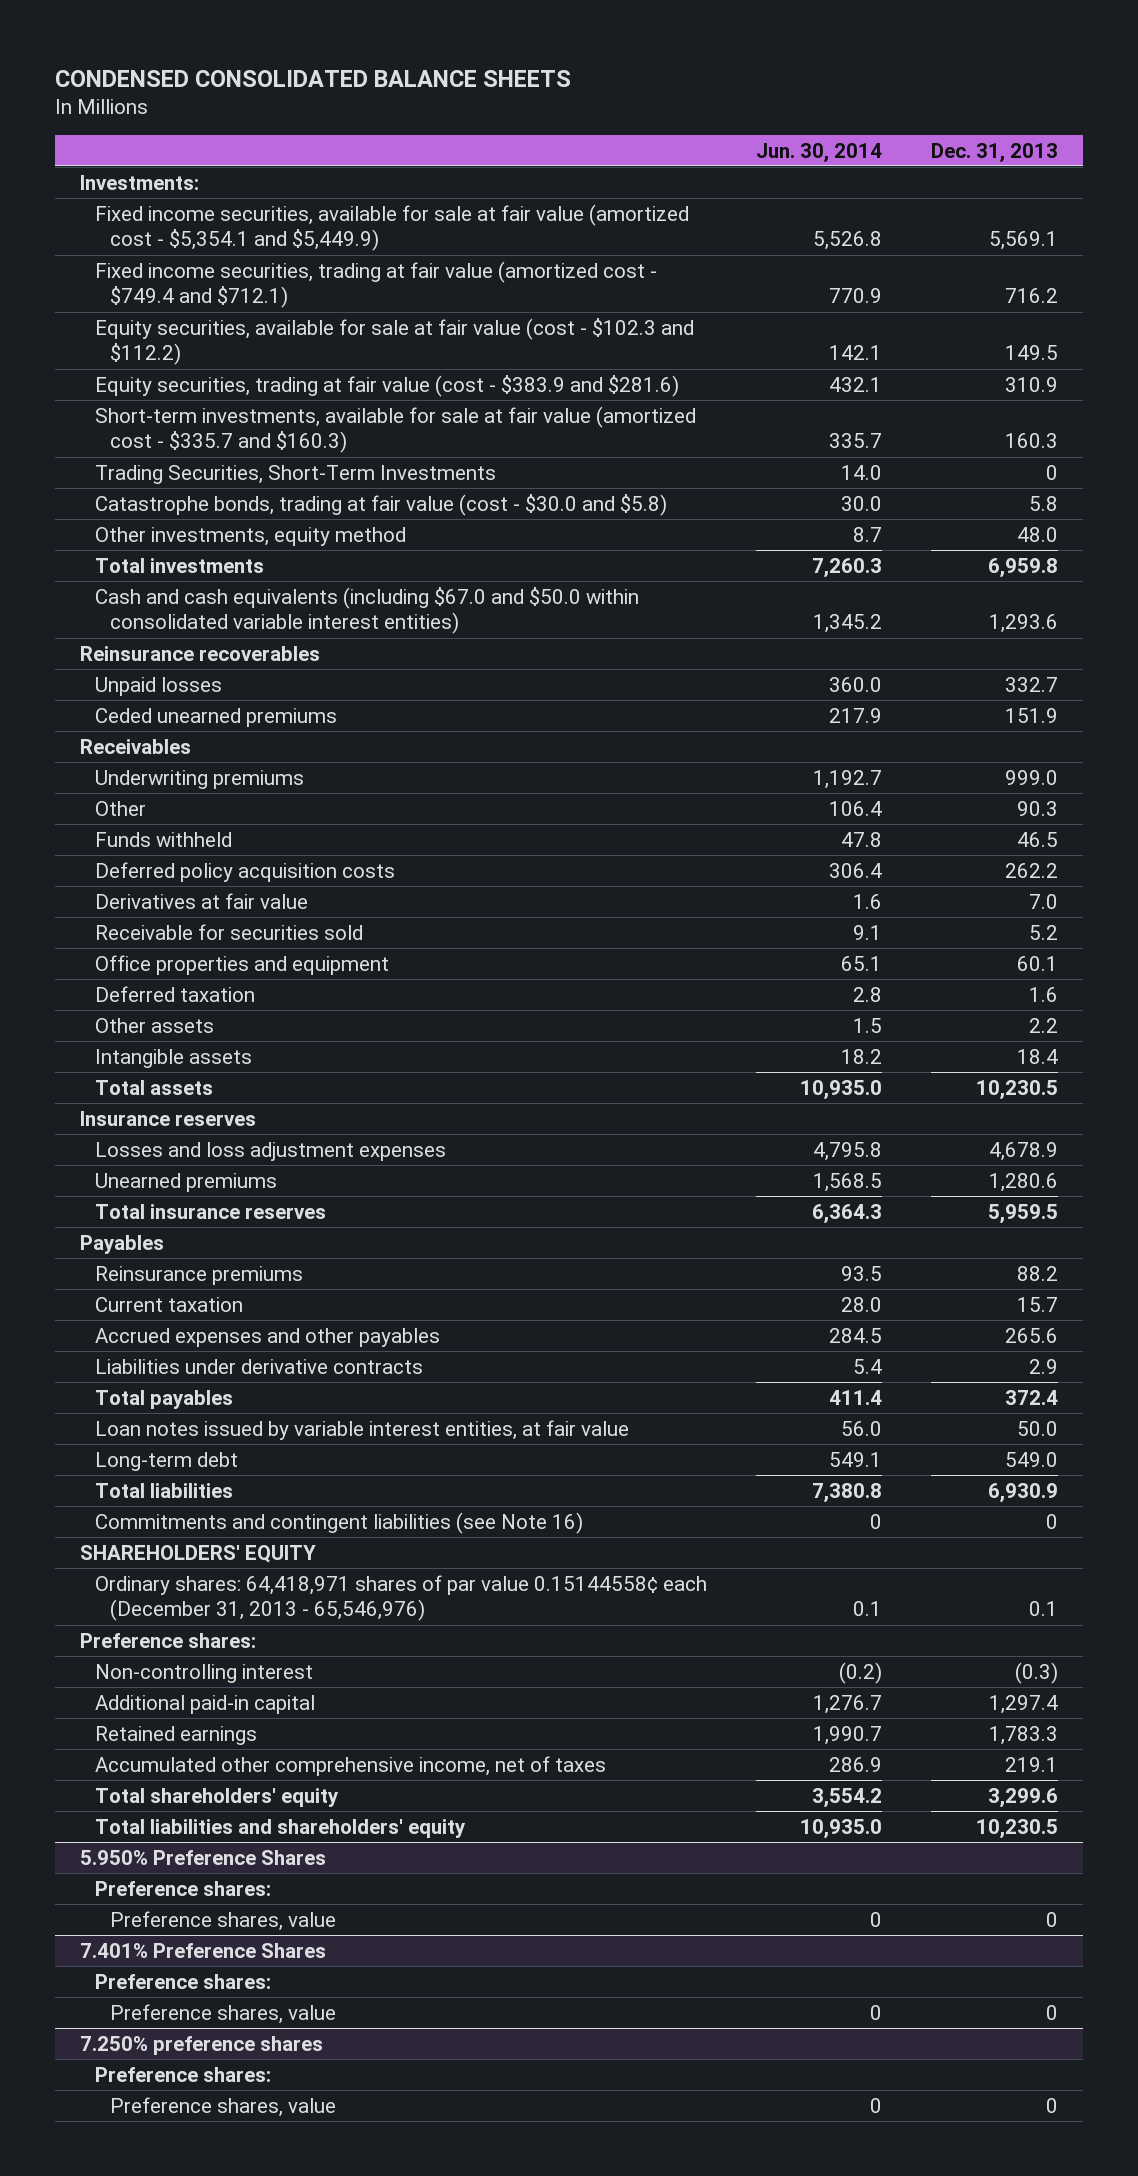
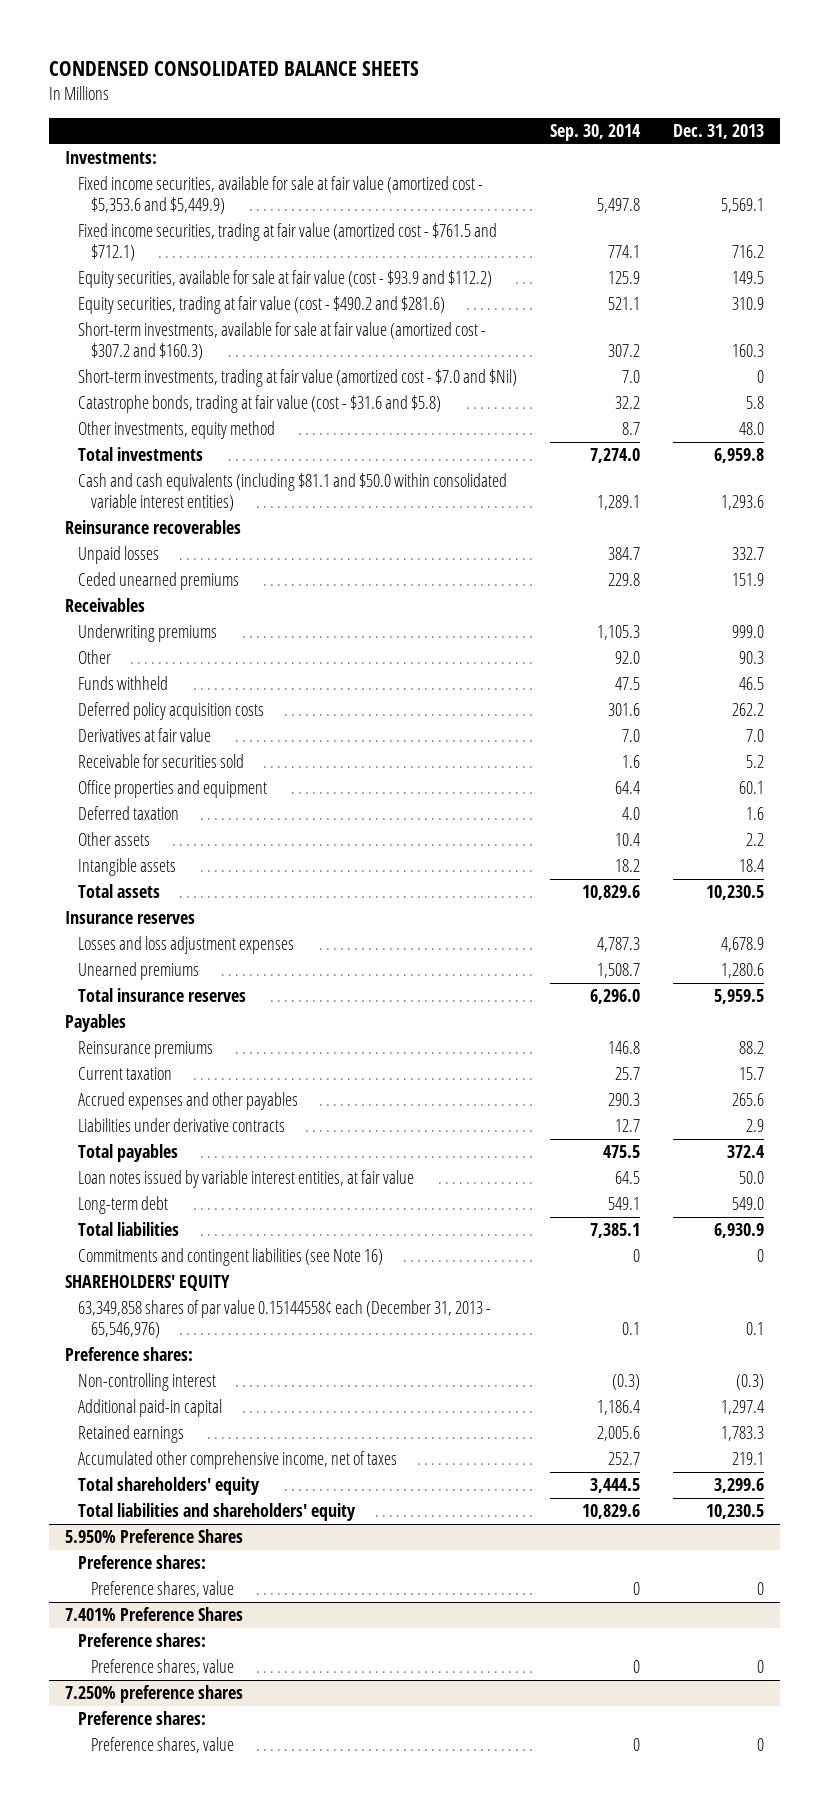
- | Jun. 30, 2014 | Dec. 31, 2013
+ | Sep. 30, 2014 | Dec. 31, 2013
- Fixed income securities, available for sale at fair value (amortized cost - $5,354.1 and $5,449.9) | 5,526.8 | 5,569.1
- Fixed income securities, trading at fair value (amortized cost - $749.4 and $712.1) | 770.9 | 716.2
- Equity securities, available for sale at fair value (cost - $102.3 and $112.2) | 142.1 | 149.5
- Equity securities, trading at fair value (cost - $383.9 and $281.6) | 432.1 | 310.9
- Short-term investments, available for sale at fair value (amortized cost - $335.7 and $160.3) | 335.7 | 160.3
- Trading Securities, Short-Term Investments | 14.0 | 0
- Catastrophe bonds, trading at fair value (cost - $30.0 and $5.8) | 30.0 | 5.8
+ Fixed income securities, available for sale at fair value (amortized cost - $5,353.6 and $5,449.9) | 5,497.8 | 5,569.1
+ Fixed income securities, trading at fair value (amortized cost - $761.5 and $712.1) | 774.1 | 716.2
+ Equity securities, available for sale at fair value (cost - $93.9 and $112.2) | 125.9 | 149.5
+ Equity securities, trading at fair value (cost - $490.2 and $281.6) | 521.1 | 310.9
+ Short-term investments, available for sale at fair value (amortized cost - $307.2 and $160.3) | 307.2 | 160.3
+ Short-term investments, trading at fair value (amortized cost - $7.0 and $Nil) | 7.0 | 0
+ Catastrophe bonds, trading at fair value (cost - $31.6 and $5.8) | 32.2 | 5.8
- Cash and cash equivalents (including $67.0 and $50.0 within consolidated variable interest entities) | 1,345.2 | 1,293.6
+ Cash and cash equivalents (including $81.1 and $50.0 within consolidated variable interest entities) | 1,289.1 | 1,293.6
- Ordinary shares: 64,418,971 shares of par value 0.15144558¢ each (December 31, 2013 - 65,546,976) | 0.1 | 0.1
+ 63,349,858 shares of par value 0.15144558¢ each (December 31, 2013 - 65,546,976) | 0.1 | 0.1

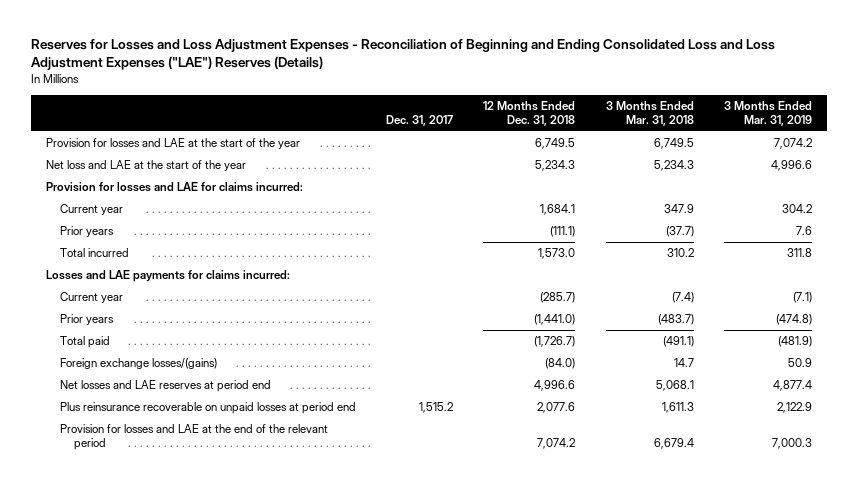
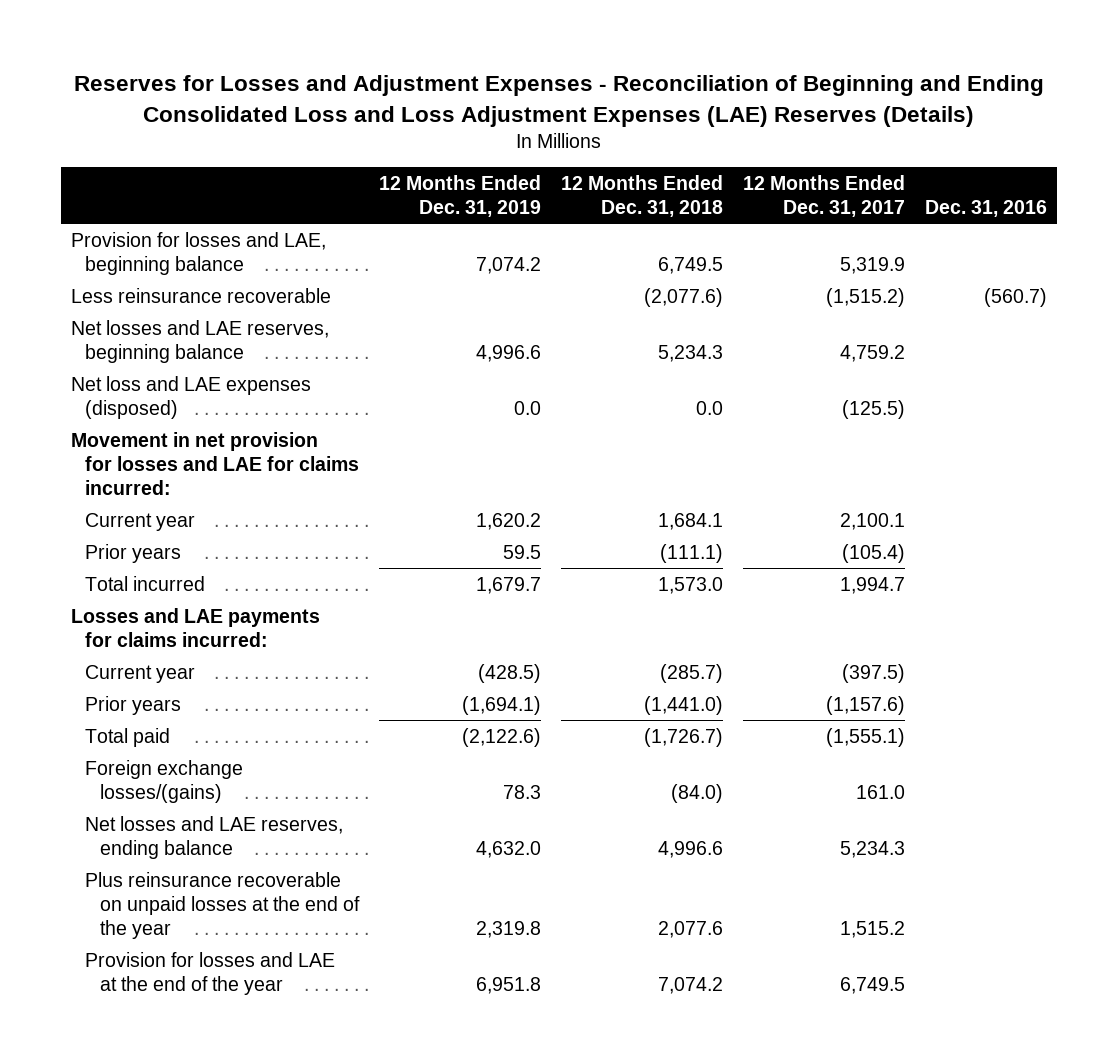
- Reserves for Losses and Loss Adjustment Expenses - Reconciliation of Beginning and Ending Consolidated Loss and Loss Adjustment Expenses ("LAE") Reserves (Details)
+ Reserves for Losses and Adjustment Expenses - Reconciliation of Beginning and Ending Consolidated Loss and Loss Adjustment Expenses (LAE) Reserves (Details)
- | Dec. 31, 2017 | 12 Months Ended Dec. 31, 2018 | 3 Months Ended Mar. 31, 2018 | 3 Months Ended Mar. 31, 2019
+ | 12 Months Ended Dec. 31, 2019 | 12 Months Ended Dec. 31, 2018 | 12 Months Ended Dec. 31, 2017 | Dec. 31, 2016
- Provision for losses and LAE at the start of the year | | 6,749.5 | 6,749.5 | 7,074.2
- Net loss and LAE at the start of the year | | 5,234.3 | 5,234.3 | 4,996.6
- Provision for losses and LAE for claims incurred:
+ Provision for losses and LAE, beginning balance | 7,074.2 | 6,749.5 | 5,319.9 |
+ Less reinsurance recoverable | | (2,077.6) | (1,515.2) | (560.7)
+ Net losses and LAE reserves, beginning balance | 4,996.6 | 5,234.3 | 4,759.2 |
+ Net loss and LAE expenses (disposed) | 0.0 | 0.0 | (125.5) |
+ Movement in net provision for losses and LAE for claims incurred:
- Net losses and LAE reserves at period end | | 4,996.6 | 5,068.1 | 4,877.4
- Plus reinsurance recoverable on unpaid losses at period end | 1,515.2 | 2,077.6 | 1,611.3 | 2,122.9
- Provision for losses and LAE at the end of the relevant period | | 7,074.2 | 6,679.4 | 7,000.3
+ Net losses and LAE reserves, ending balance | 4,632.0 | 4,996.6 | 5,234.3 |
+ Plus reinsurance recoverable on unpaid losses at the end of the year | 2,319.8 | 2,077.6 | 1,515.2 |
+ Provision for losses and LAE at the end of the year | 6,951.8 | 7,074.2 | 6,749.5 |

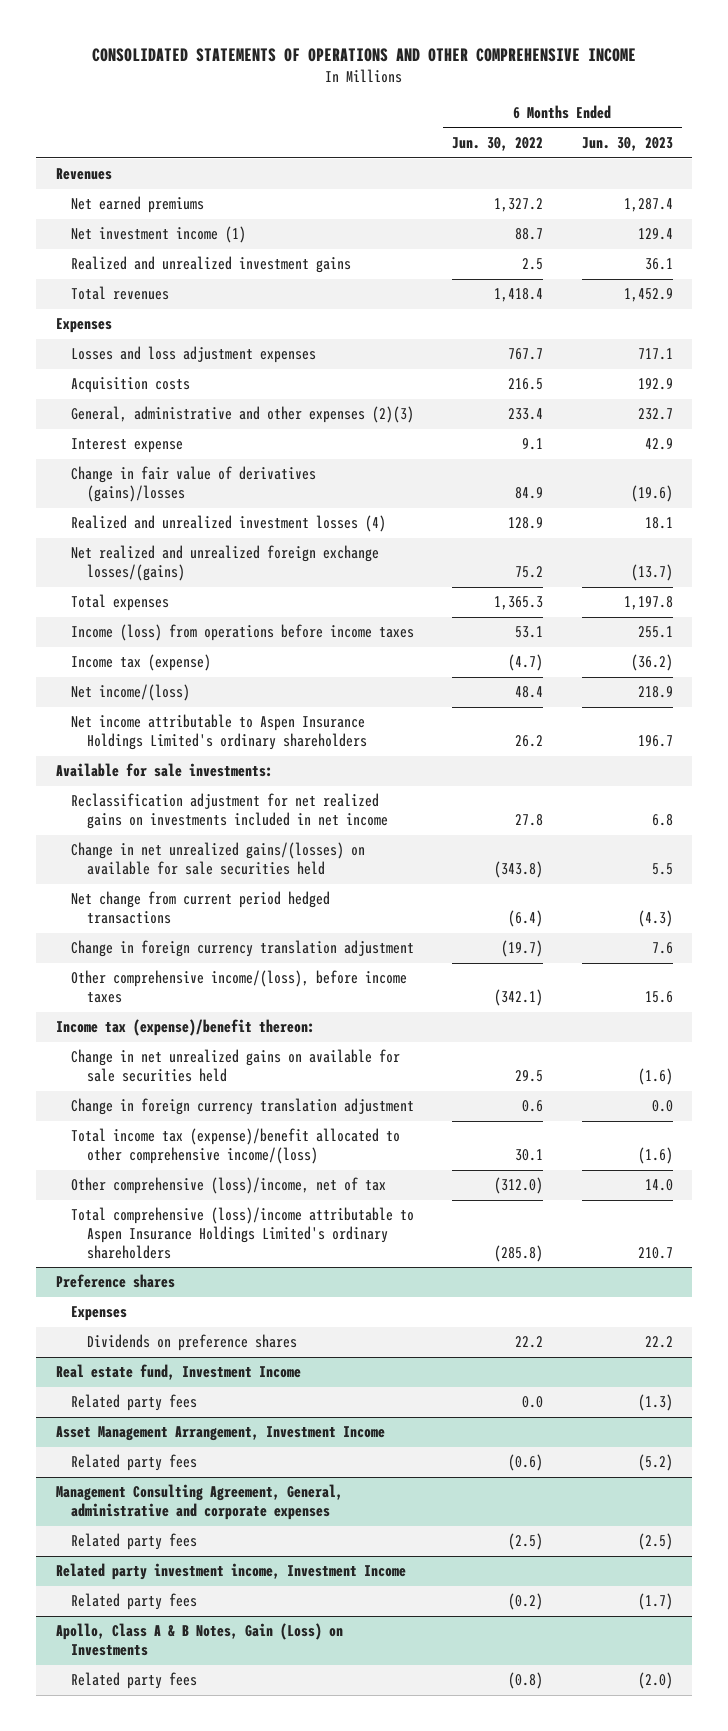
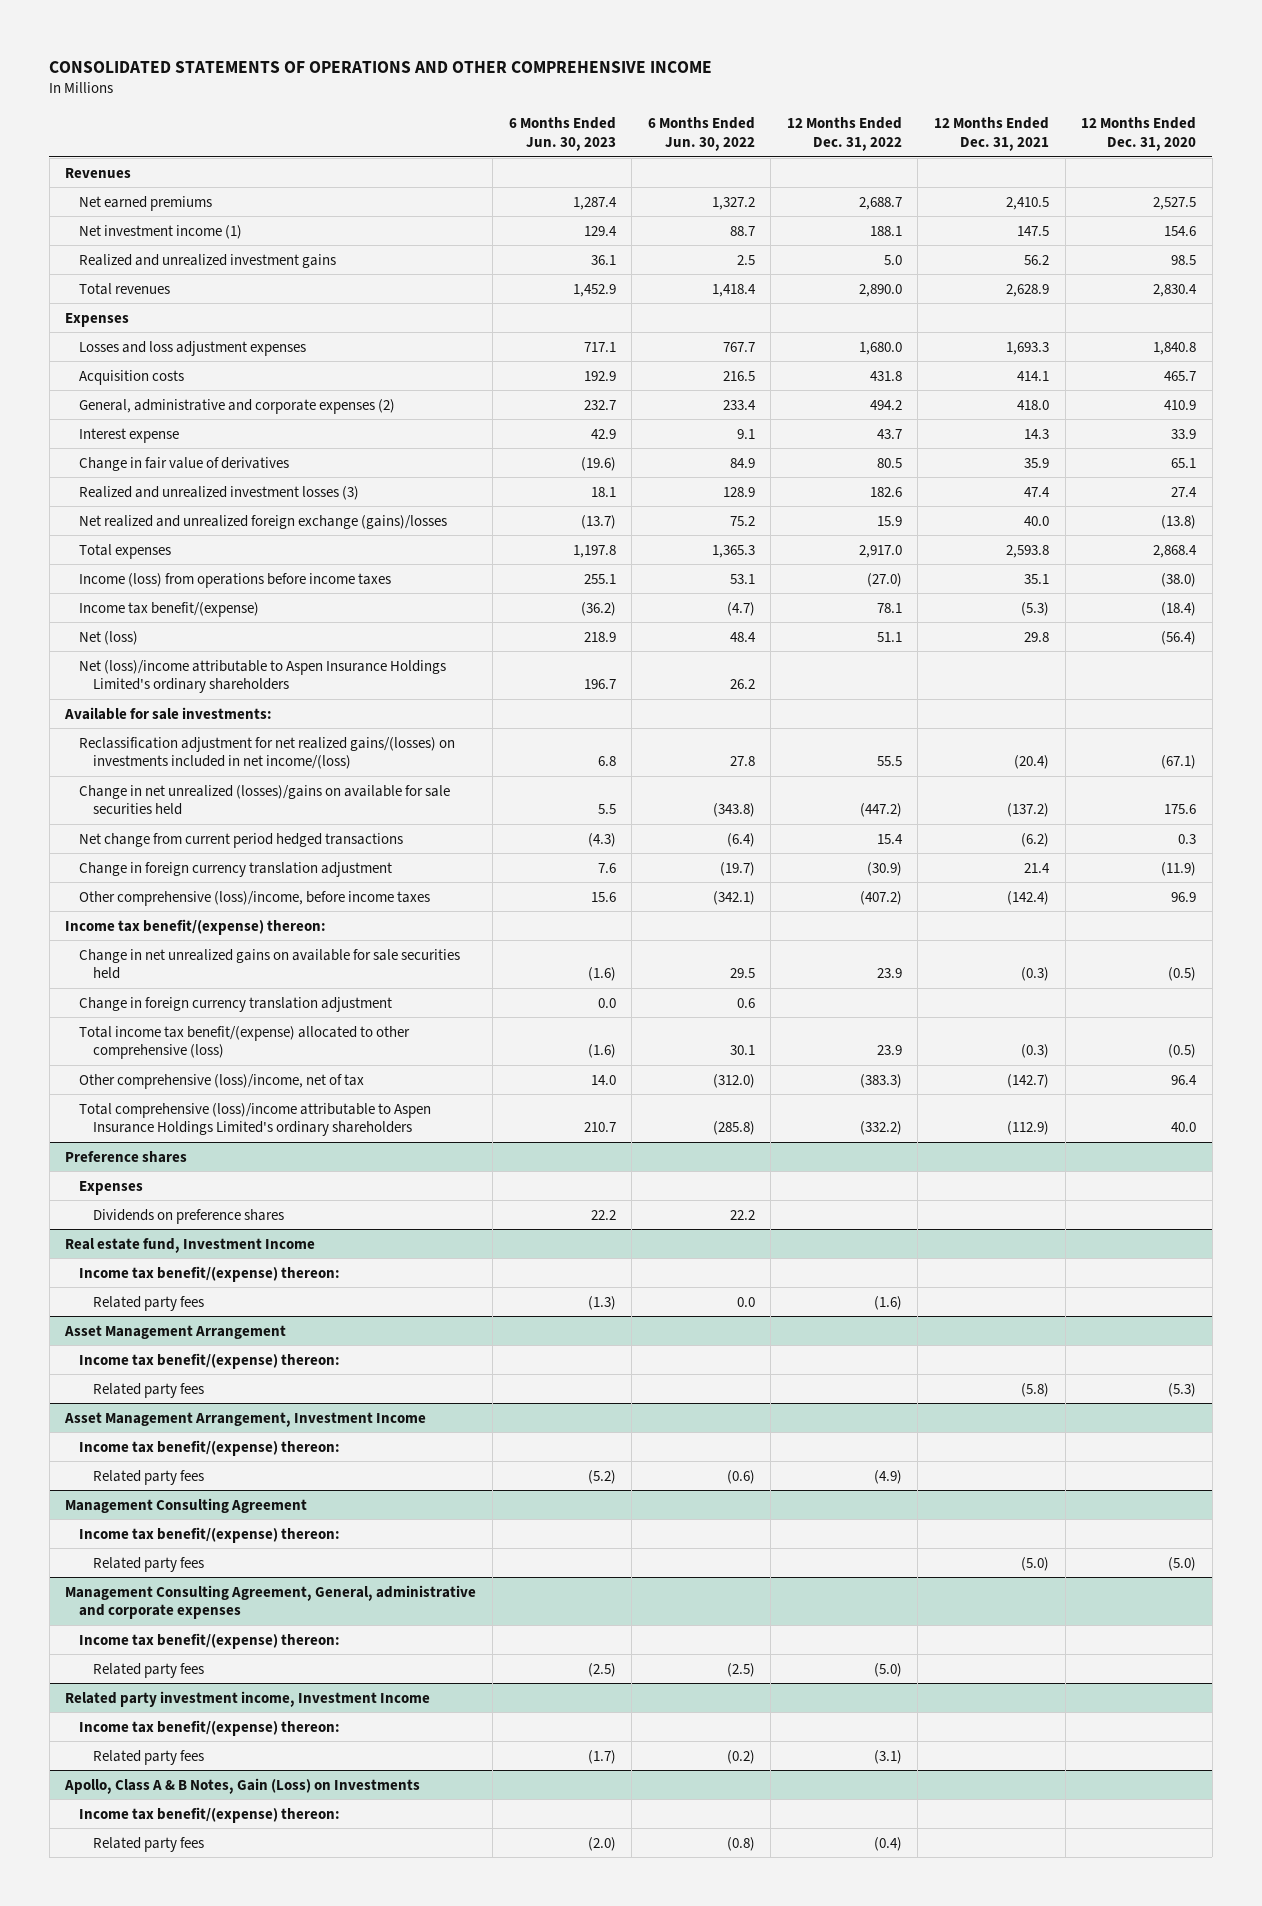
- | 6 Months Ended Jun. 30, 2022 | 6 Months Ended Jun. 30, 2023
+ | 6 Months Ended Jun. 30, 2023 | 6 Months Ended Jun. 30, 2022 | 12 Months Ended Dec. 31, 2022 | 12 Months Ended Dec. 31, 2021 | 12 Months Ended Dec. 31, 2020
- General, administrative and other expenses (2)(3) | 233.4 | 232.7
+ General, administrative and corporate expenses (2) | 232.7 | 233.4 | 494.2 | 418.0 | 410.9
- Change in fair value of derivatives (gains)/losses | 84.9 | (19.6)
- Realized and unrealized investment losses (4) | 128.9 | 18.1
- Net realized and unrealized foreign exchange losses/(gains) | 75.2 | (13.7)
+ Change in fair value of derivatives | (19.6) | 84.9 | 80.5 | 35.9 | 65.1
+ Realized and unrealized investment losses (3) | 18.1 | 128.9 | 182.6 | 47.4 | 27.4
+ Net realized and unrealized foreign exchange (gains)/losses | (13.7) | 75.2 | 15.9 | 40.0 | (13.8)
- Income tax (expense) | (4.7) | (36.2)
- Net income/(loss) | 48.4 | 218.9
- Net income attributable to Aspen Insurance Holdings Limited's ordinary shareholders | 26.2 | 196.7
+ Income tax benefit/(expense) | (36.2) | (4.7) | 78.1 | (5.3) | (18.4)
+ Net (loss) | 218.9 | 48.4 | 51.1 | 29.8 | (56.4)
+ Net (loss)/income attributable to Aspen Insurance Holdings Limited's ordinary shareholders | 196.7 | 26.2 | | |
- Reclassification adjustment for net realized gains on investments included in net income | 27.8 | 6.8
- Change in net unrealized gains/(losses) on available for sale securities held | (343.8) | 5.5
+ Reclassification adjustment for net realized gains/(losses) on investments included in net income/(loss) | 6.8 | 27.8 | 55.5 | (20.4) | (67.1)
+ Change in net unrealized (losses)/gains on available for sale securities held | 5.5 | (343.8) | (447.2) | (137.2) | 175.6
- Other comprehensive income/(loss), before income taxes | (342.1) | 15.6
- Income tax (expense)/benefit thereon:
+ Other comprehensive (loss)/income, before income taxes | 15.6 | (342.1) | (407.2) | (142.4) | 96.9
+ Income tax benefit/(expense) thereon:
- Total income tax (expense)/benefit allocated to other comprehensive income/(loss) | 30.1 | (1.6)
+ Total income tax benefit/(expense) allocated to other comprehensive (loss) | (1.6) | 30.1 | 23.9 | (0.3) | (0.5)
@ Real estate fund, Investment Income
+ Income tax benefit/(expense) thereon:
+ Asset Management Arrangement
+ Income tax benefit/(expense) thereon:
+ Related party fees | | | | (5.8) | (5.3)
@ Asset Management Arrangement, Investment Income
+ Income tax benefit/(expense) thereon:
+ Management Consulting Agreement
+ Income tax benefit/(expense) thereon:
+ Related party fees | | | | (5.0) | (5.0)
@ Management Consulting Agreement, General, administrative and corporate expenses
+ Income tax benefit/(expense) thereon:
@ Related party investment income, Investment Income
+ Income tax benefit/(expense) thereon:
@ Apollo, Class A & B Notes, Gain (Loss) on Investments
+ Income tax benefit/(expense) thereon:

